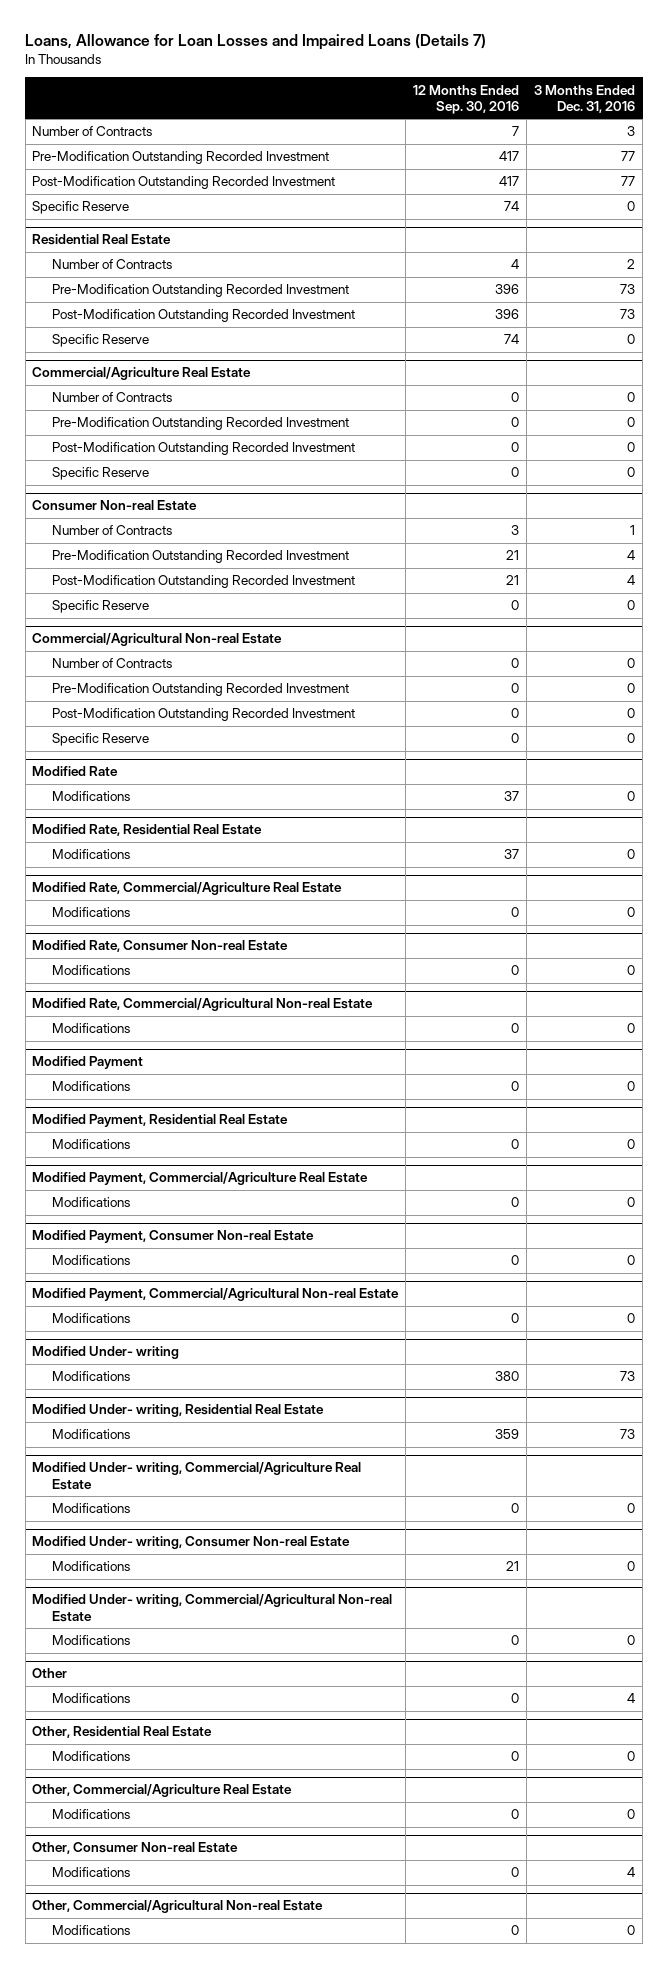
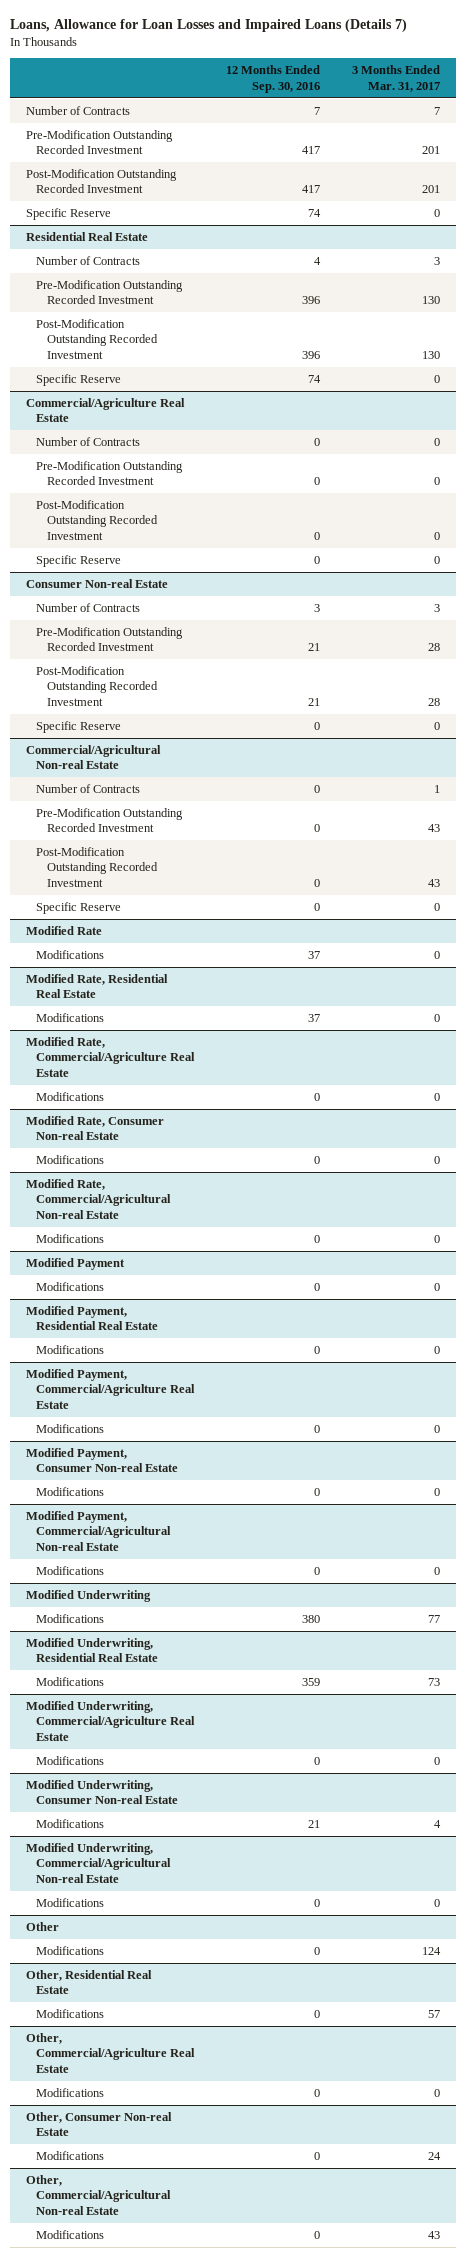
- | 12 Months Ended Sep. 30, 2016 | 3 Months Ended Dec. 31, 2016
+ | 12 Months Ended Sep. 30, 2016 | 3 Months Ended Mar. 31, 2017
- Modified Under- writing
+ Modified Underwriting
- Modified Under- writing, Residential Real Estate
+ Modified Underwriting, Residential Real Estate
- Modified Under- writing, Commercial/Agriculture Real Estate
+ Modified Underwriting, Commercial/Agriculture Real Estate
- Modified Under- writing, Consumer Non-real Estate
+ Modified Underwriting, Consumer Non-real Estate
- Modified Under- writing, Commercial/Agricultural Non-real Estate
+ Modified Underwriting, Commercial/Agricultural Non-real Estate

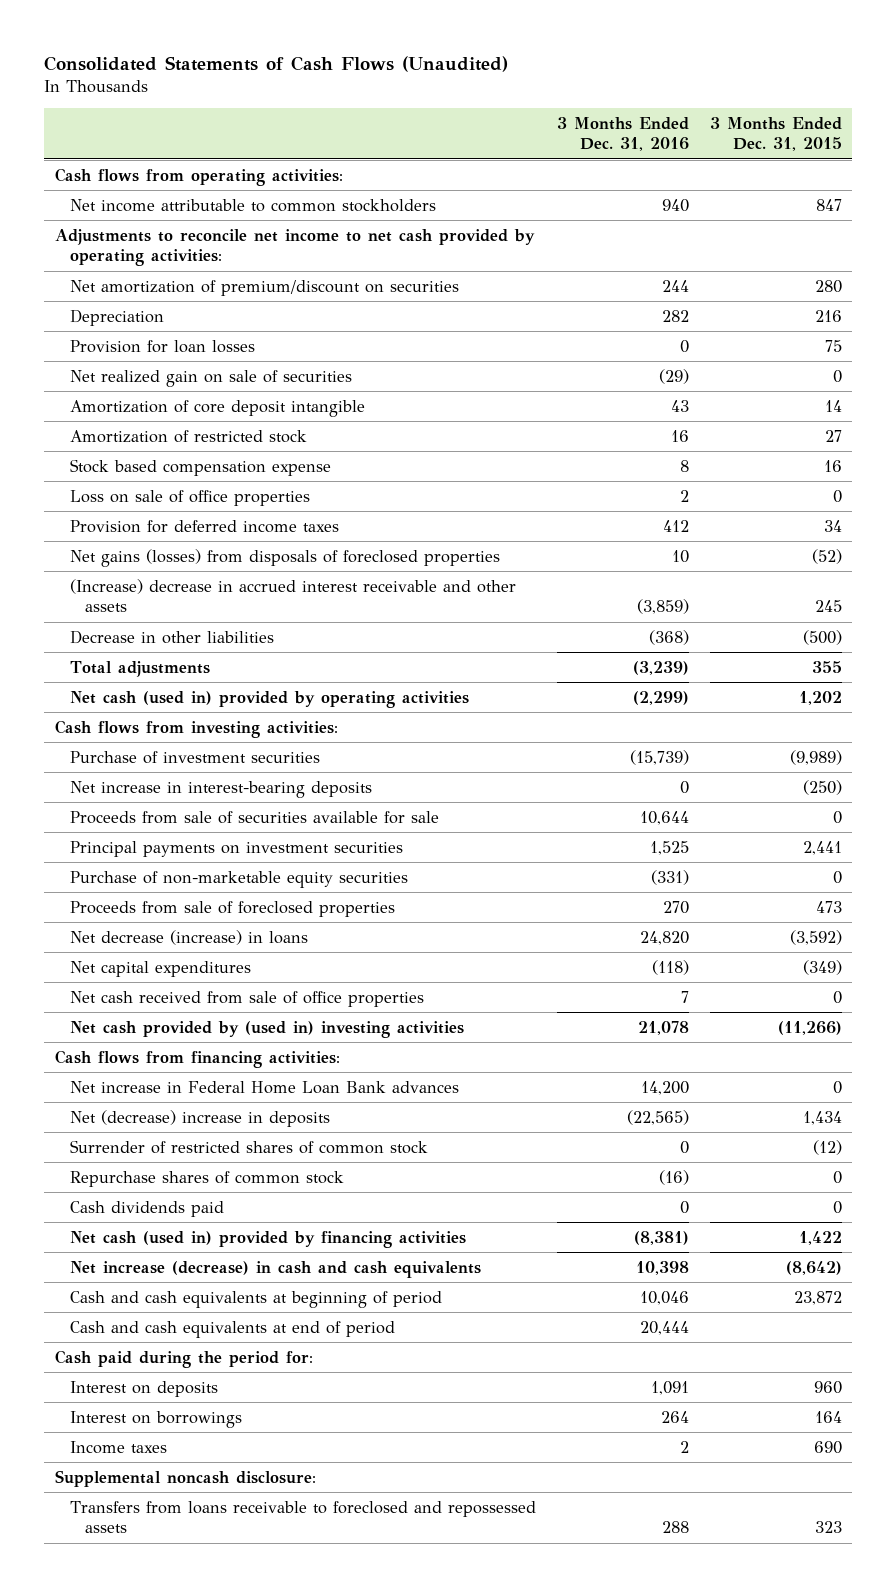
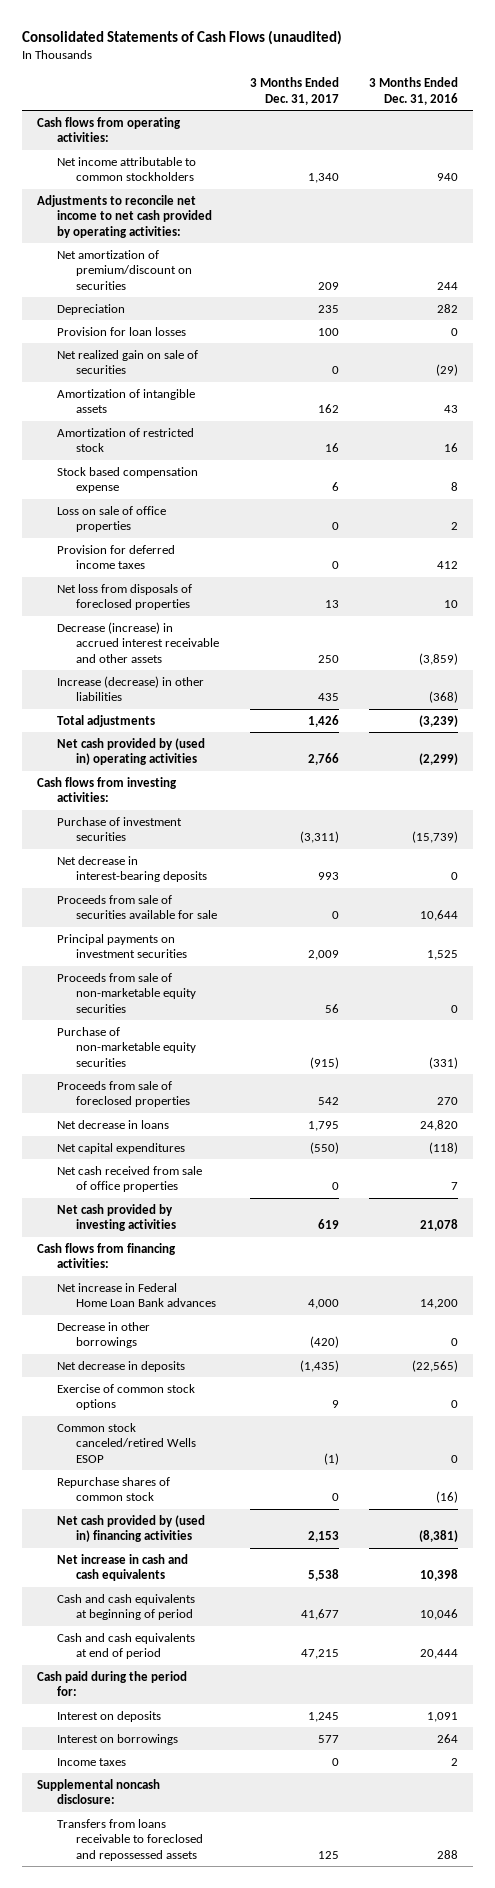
- Consolidated Statements of Cash Flows (Unaudited)
+ Consolidated Statements of Cash Flows (unaudited)
- | 3 Months Ended Dec. 31, 2016 | 3 Months Ended Dec. 31, 2015
+ | 3 Months Ended Dec. 31, 2017 | 3 Months Ended Dec. 31, 2016
- Amortization of core deposit intangible | 43 | 14
+ Amortization of intangible assets | 162 | 43
- Net gains (losses) from disposals of foreclosed properties | 10 | (52)
- (Increase) decrease in accrued interest receivable and other assets | (3,859) | 245
- Decrease in other liabilities | (368) | (500)
+ Net loss from disposals of foreclosed properties | 13 | 10
+ Decrease (increase) in accrued interest receivable and other assets | 250 | (3,859)
+ Increase (decrease) in other liabilities | 435 | (368)
- Net cash (used in) provided by operating activities | (2,299) | 1,202
+ Net cash provided by (used in) operating activities | 2,766 | (2,299)
- Net increase in interest-bearing deposits | 0 | (250)
+ Net decrease in interest-bearing deposits | 993 | 0
+ Proceeds from sale of non-marketable equity securities | 56 | 0
- Net decrease (increase) in loans | 24,820 | (3,592)
+ Net decrease in loans | 1,795 | 24,820
- Net cash provided by (used in) investing activities | 21,078 | (11,266)
+ Net cash provided by investing activities | 619 | 21,078
- Net (decrease) increase in deposits | (22,565) | 1,434
- Surrender of restricted shares of common stock | 0 | (12)
+ Decrease in other borrowings | (420) | 0
+ Net decrease in deposits | (1,435) | (22,565)
+ Exercise of common stock options | 9 | 0
+ Common stock canceled/retired Wells ESOP | (1) | 0
- Cash dividends paid | 0 | 0
- Net cash (used in) provided by financing activities | (8,381) | 1,422
- Net increase (decrease) in cash and cash equivalents | 10,398 | (8,642)
+ Net cash provided by (used in) financing activities | 2,153 | (8,381)
+ Net increase in cash and cash equivalents | 5,538 | 10,398

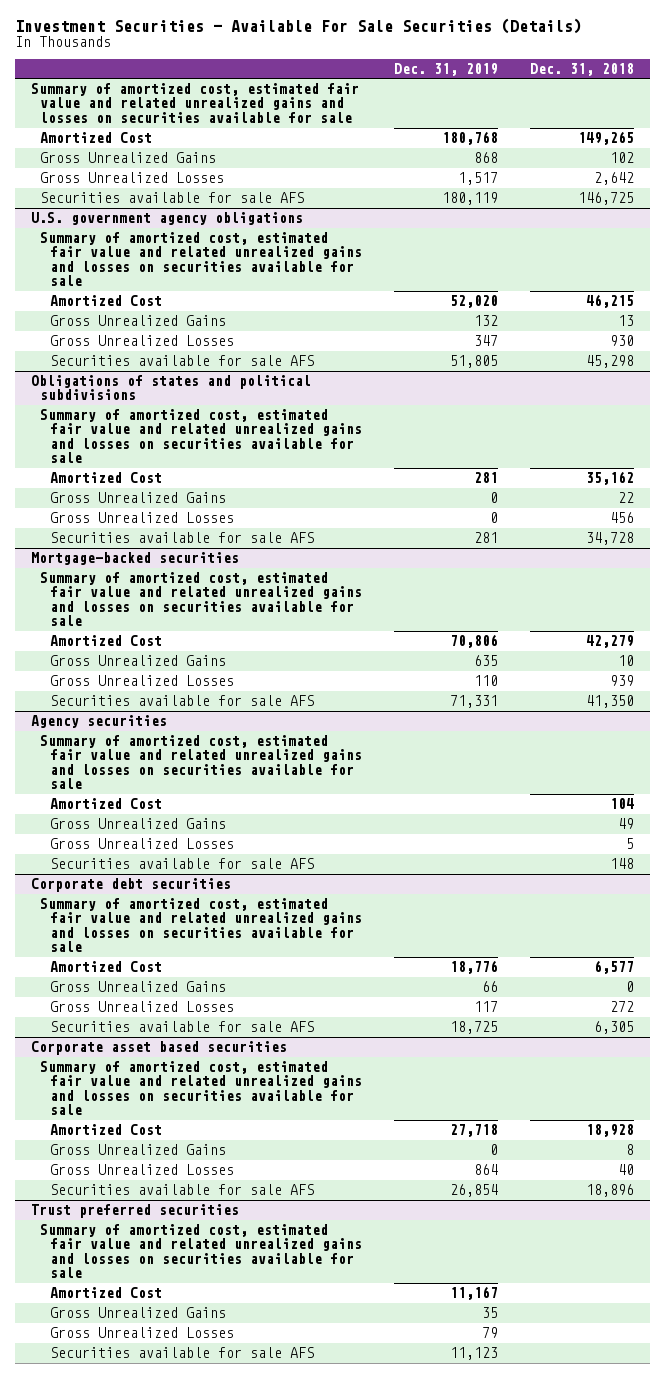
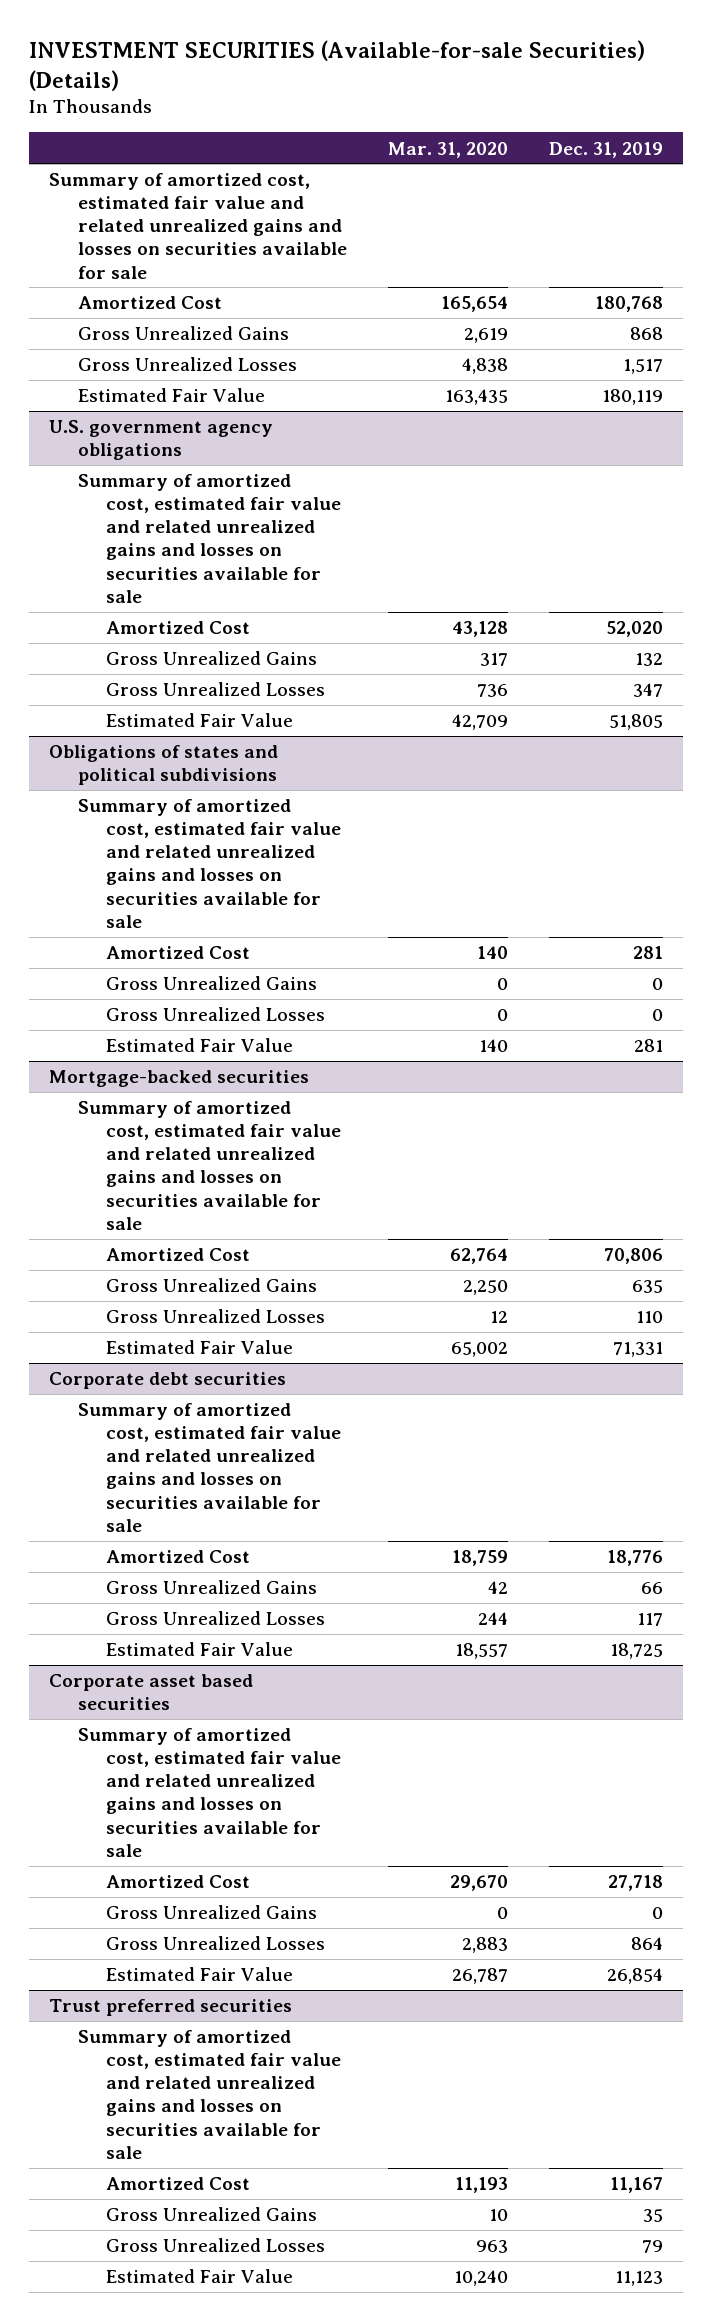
- Investment Securities - Available For Sale Securities (Details)
+ INVESTMENT SECURITIES (Available-for-sale Securities) (Details)
- | Dec. 31, 2019 | Dec. 31, 2018
+ | Mar. 31, 2020 | Dec. 31, 2019
- Securities available for sale AFS | 180,119 | 146,725
+ Estimated Fair Value | 163,435 | 180,119
@ U.S. government agency obligations
- Securities available for sale AFS | 51,805 | 45,298
+ Estimated Fair Value | 42,709 | 51,805
@ Obligations of states and political subdivisions
- Securities available for sale AFS | 281 | 34,728
+ Estimated Fair Value | 140 | 281
@ Mortgage-backed securities
- Securities available for sale AFS | 71,331 | 41,350
- Agency securities
- Summary of amortized cost, estimated fair value and related unrealized gains and losses on securities available for sale
- Amortized Cost | | 104
- Gross Unrealized Gains | | 49
- Gross Unrealized Losses | | 5
- Securities available for sale AFS | | 148
@ Mortgage-backed securities
+ Estimated Fair Value | 65,002 | 71,331
@ Corporate debt securities
- Securities available for sale AFS | 18,725 | 6,305
+ Estimated Fair Value | 18,557 | 18,725
@ Corporate asset based securities
- Securities available for sale AFS | 26,854 | 18,896
+ Estimated Fair Value | 26,787 | 26,854
@ Trust preferred securities
- Securities available for sale AFS | 11,123 |
+ Estimated Fair Value | 10,240 | 11,123

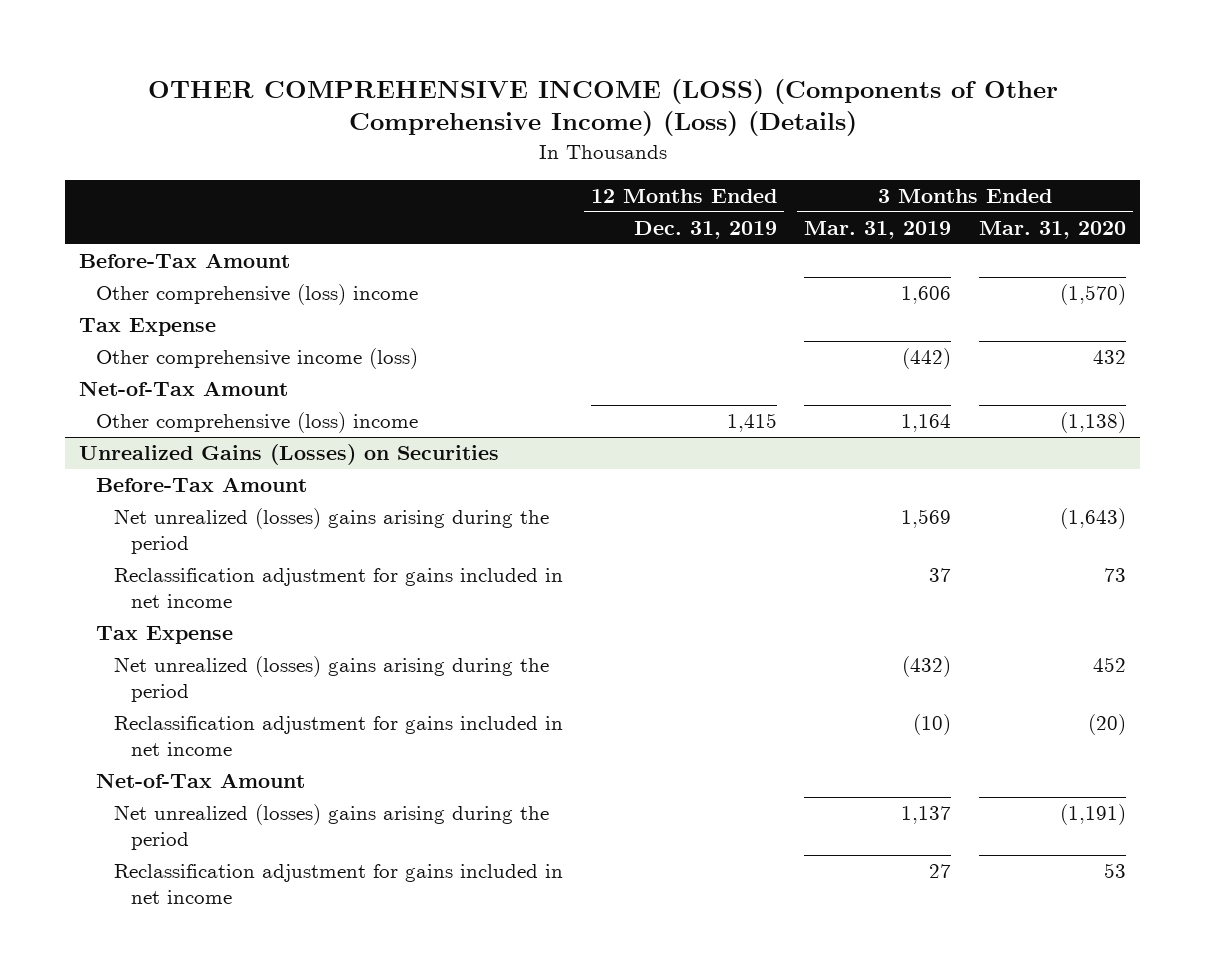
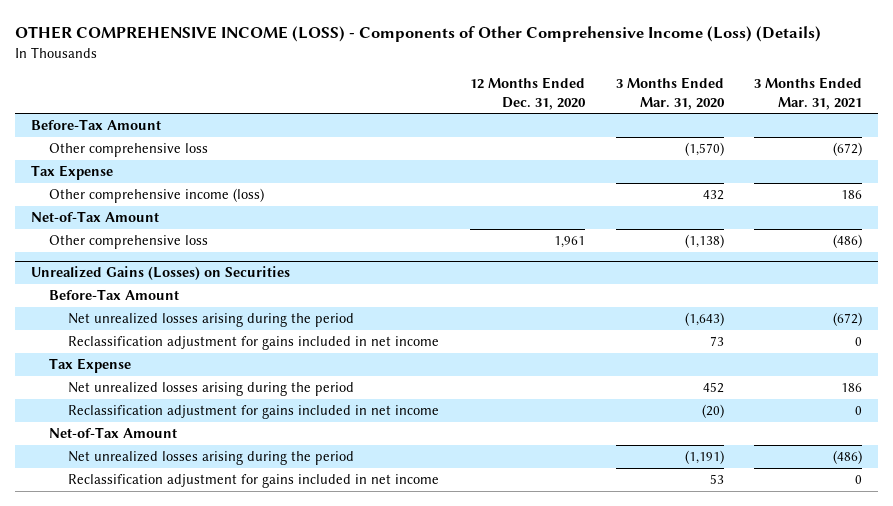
- OTHER COMPREHENSIVE INCOME (LOSS) (Components of Other Comprehensive Income) (Loss) (Details)
+ OTHER COMPREHENSIVE INCOME (LOSS) - Components of Other Comprehensive Income (Loss) (Details)
- | 12 Months Ended Dec. 31, 2019 | 3 Months Ended Mar. 31, 2019 | 3 Months Ended Mar. 31, 2020
+ | 12 Months Ended Dec. 31, 2020 | 3 Months Ended Mar. 31, 2020 | 3 Months Ended Mar. 31, 2021
- Other comprehensive (loss) income | | 1,606 | (1,570)
+ Other comprehensive loss | | (1,570) | (672)
- Other comprehensive (loss) income | 1,415 | 1,164 | (1,138)
+ Other comprehensive loss | 1,961 | (1,138) | (486)
@ Unrealized Gains (Losses) on Securities
- Net unrealized (losses) gains arising during the period | | 1,569 | (1,643)
+ Net unrealized losses arising during the period | | (1,643) | (672)
- Net unrealized (losses) gains arising during the period | | (432) | 452
+ Net unrealized losses arising during the period | | 452 | 186
- Net unrealized (losses) gains arising during the period | | 1,137 | (1,191)
+ Net unrealized losses arising during the period | | (1,191) | (486)

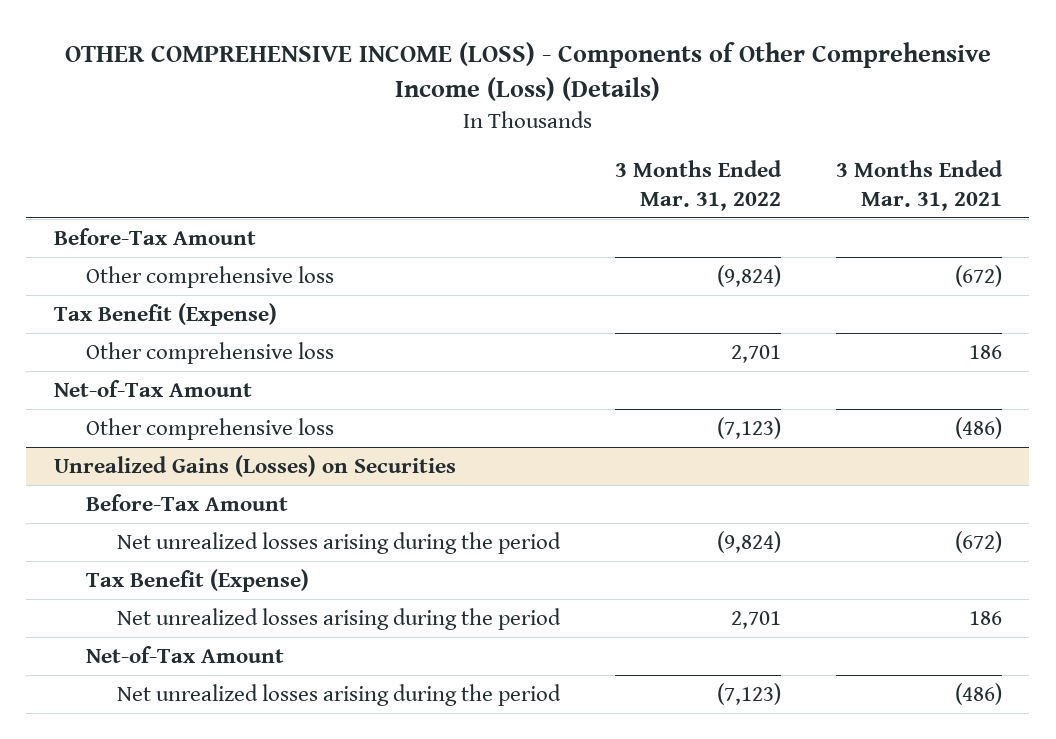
- | 12 Months Ended Dec. 31, 2020 | 3 Months Ended Mar. 31, 2020 | 3 Months Ended Mar. 31, 2021
+ | 3 Months Ended Mar. 31, 2022 | 3 Months Ended Mar. 31, 2021
- Tax Expense
- Other comprehensive income (loss) | | 432 | 186
+ Tax Benefit (Expense)
+ Other comprehensive loss | 2,701 | 186
@ Unrealized Gains (Losses) on Securities
- Reclassification adjustment for gains included in net income | | 73 | 0
- Tax Expense
+ Tax Benefit (Expense)
- Reclassification adjustment for gains included in net income | | (20) | 0
- Reclassification adjustment for gains included in net income | | 53 | 0

